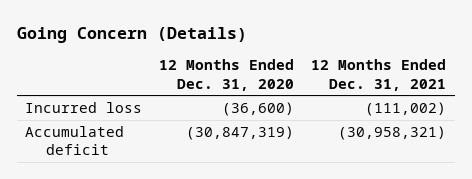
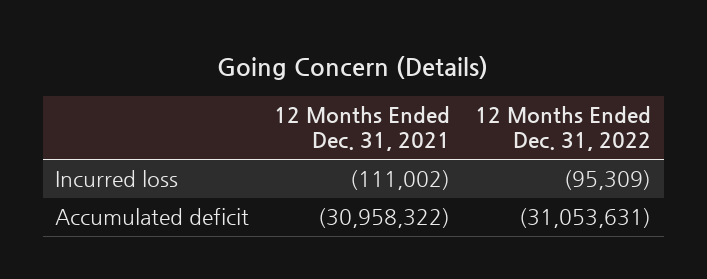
- | 12 Months Ended Dec. 31, 2020 | 12 Months Ended Dec. 31, 2021
+ | 12 Months Ended Dec. 31, 2021 | 12 Months Ended Dec. 31, 2022
- Accumulated deficit | (30,847,319) | (30,958,321)
+ Accumulated deficit | (30,958,322) | (31,053,631)

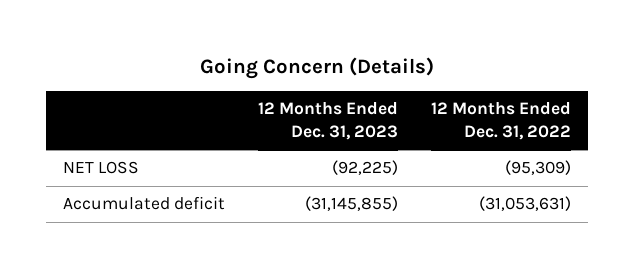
- | 12 Months Ended Dec. 31, 2021 | 12 Months Ended Dec. 31, 2022
+ | 12 Months Ended Dec. 31, 2023 | 12 Months Ended Dec. 31, 2022
- Incurred loss | (111,002) | (95,309)
+ NET LOSS | (92,225) | (95,309)

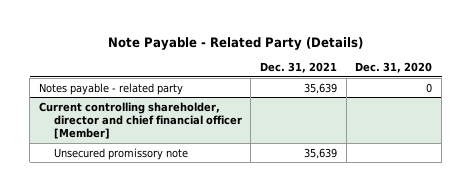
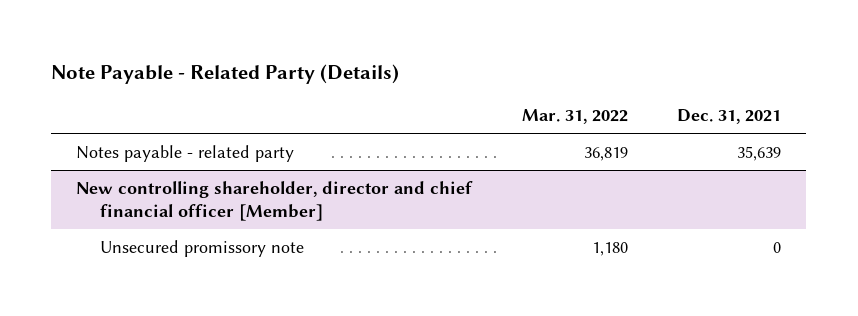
- | Dec. 31, 2021 | Dec. 31, 2020
+ | Mar. 31, 2022 | Dec. 31, 2021
- Current controlling shareholder, director and chief financial officer [Member]
- Unsecured promissory note | 35,639 |
+ New controlling shareholder, director and chief financial officer [Member]
+ Unsecured promissory note | 1,180 | 0

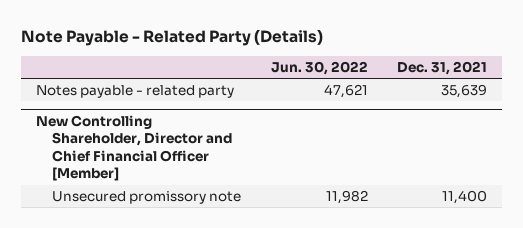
- | Mar. 31, 2022 | Dec. 31, 2021
+ | Jun. 30, 2022 | Dec. 31, 2021
- New controlling shareholder, director and chief financial officer [Member]
- Unsecured promissory note | 1,180 | 0
+ New Controlling Shareholder, Director and Chief Financial Officer [Member]
+ Unsecured promissory note | 11,982 | 11,400

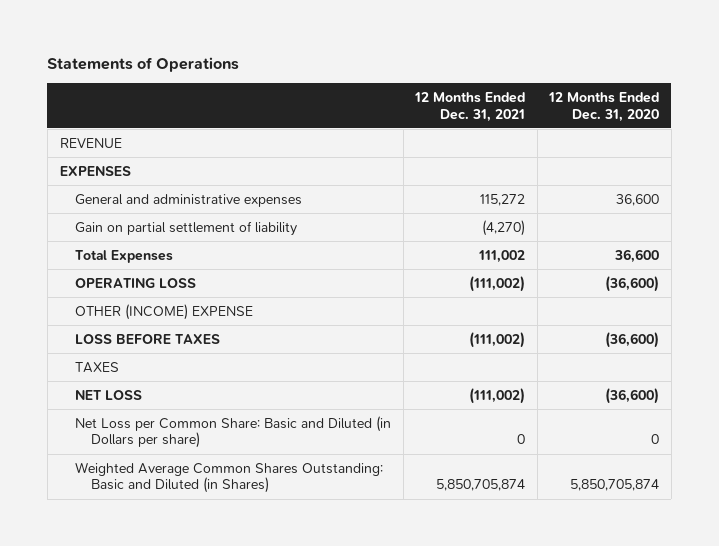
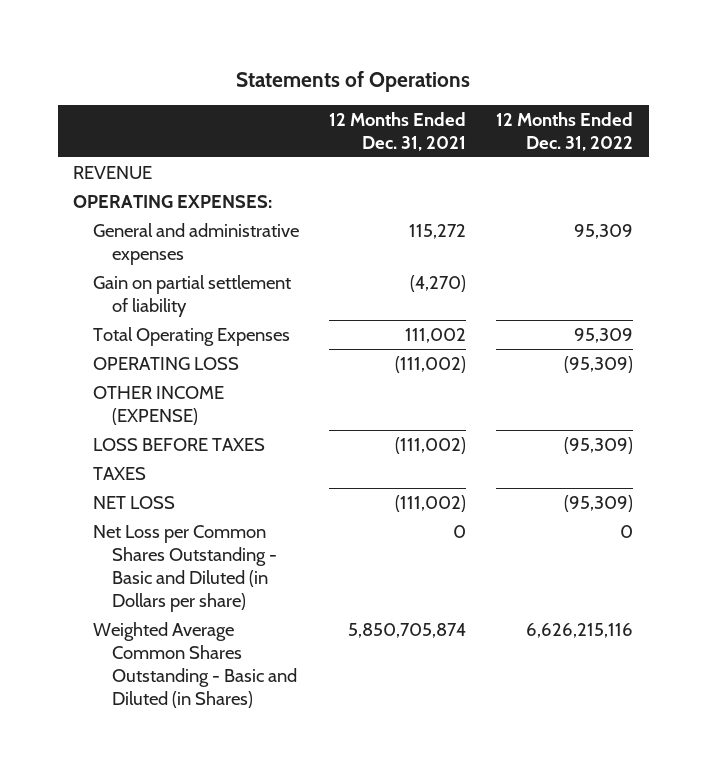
- | 12 Months Ended Dec. 31, 2021 | 12 Months Ended Dec. 31, 2020
+ | 12 Months Ended Dec. 31, 2021 | 12 Months Ended Dec. 31, 2022
- EXPENSES
+ OPERATING EXPENSES:
- Total Expenses | 111,002 | 36,600
+ Total Operating Expenses | 111,002 | 95,309
- OTHER (INCOME) EXPENSE
+ OTHER INCOME (EXPENSE)
- Net Loss per Common Share: Basic and Diluted (in Dollars per share) | 0 | 0
- Weighted Average Common Shares Outstanding: Basic and Diluted (in Shares) | 5,850,705,874 | 5,850,705,874
+ Net Loss per Common Shares Outstanding - Basic and Diluted (in Dollars per share) | 0 | 0
+ Weighted Average Common Shares Outstanding - Basic and Diluted (in Shares) | 5,850,705,874 | 6,626,215,116

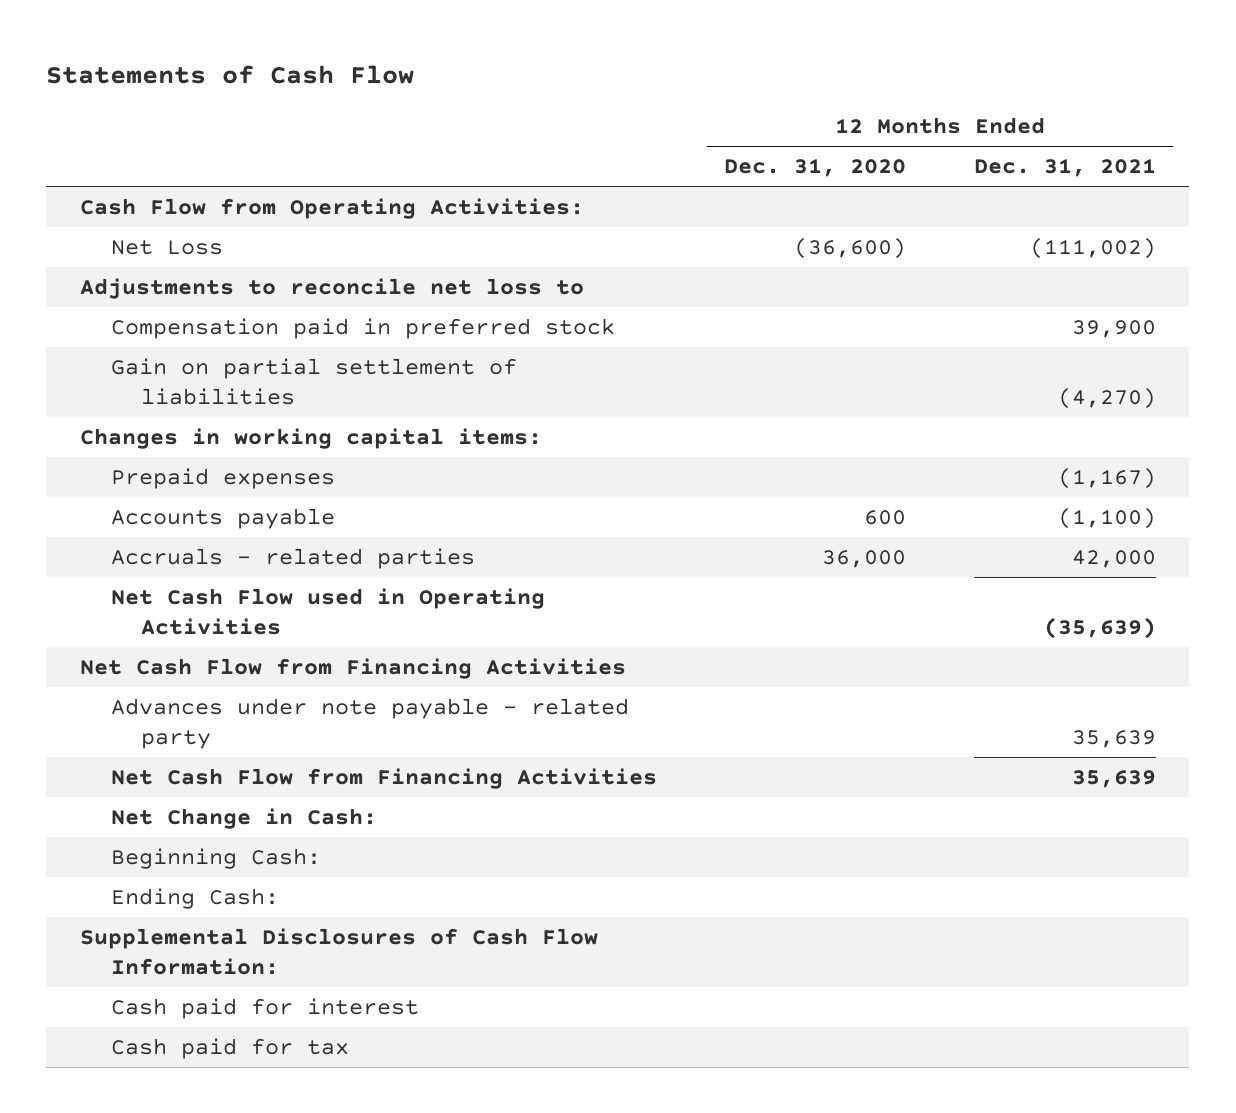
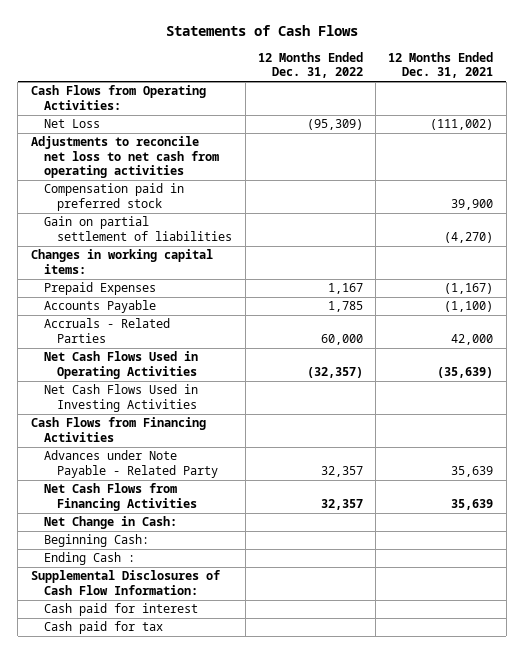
- Statements of Cash Flow
+ Statements of Cash Flows
- | 12 Months Ended Dec. 31, 2020 | 12 Months Ended Dec. 31, 2021
+ | 12 Months Ended Dec. 31, 2022 | 12 Months Ended Dec. 31, 2021
- Cash Flow from Operating Activities:
+ Cash Flows from Operating Activities:
- Adjustments to reconcile net loss to
+ Adjustments to reconcile net loss to net cash from operating activities
- Prepaid expenses | | (1,167)
- Accounts payable | 600 | (1,100)
- Accruals - related parties | 36,000 | 42,000
- Net Cash Flow used in Operating Activities | | (35,639)
- Net Cash Flow from Financing Activities
- Advances under note payable - related party | | 35,639
- Net Cash Flow from Financing Activities | | 35,639
+ Prepaid Expenses | 1,167 | (1,167)
+ Accounts Payable | 1,785 | (1,100)
+ Accruals - Related Parties | 60,000 | 42,000
+ Net Cash Flows Used in Operating Activities | (32,357) | (35,639)
+ Net Cash Flows Used in Investing Activities
+ Cash Flows from Financing Activities
+ Advances under Note Payable - Related Party | 32,357 | 35,639
+ Net Cash Flows from Financing Activities | 32,357 | 35,639
- Ending Cash:
+ Ending Cash :

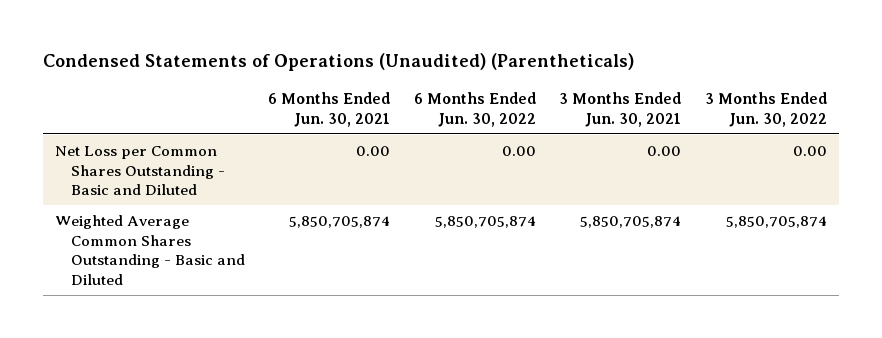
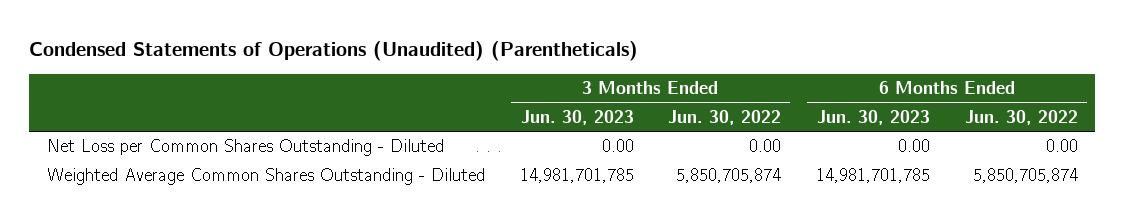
- | 6 Months Ended Jun. 30, 2021 | 6 Months Ended Jun. 30, 2022 | 3 Months Ended Jun. 30, 2021 | 3 Months Ended Jun. 30, 2022
+ | 3 Months Ended Jun. 30, 2023 | 3 Months Ended Jun. 30, 2022 | 6 Months Ended Jun. 30, 2023 | 6 Months Ended Jun. 30, 2022
- Net Loss per Common Shares Outstanding - Basic and Diluted | 0.00 | 0.00 | 0.00 | 0.00
- Weighted Average Common Shares Outstanding - Basic and Diluted | 5,850,705,874 | 5,850,705,874 | 5,850,705,874 | 5,850,705,874
+ Net Loss per Common Shares Outstanding - Diluted | 0.00 | 0.00 | 0.00 | 0.00
+ Weighted Average Common Shares Outstanding - Diluted | 14,981,701,785 | 5,850,705,874 | 14,981,701,785 | 5,850,705,874

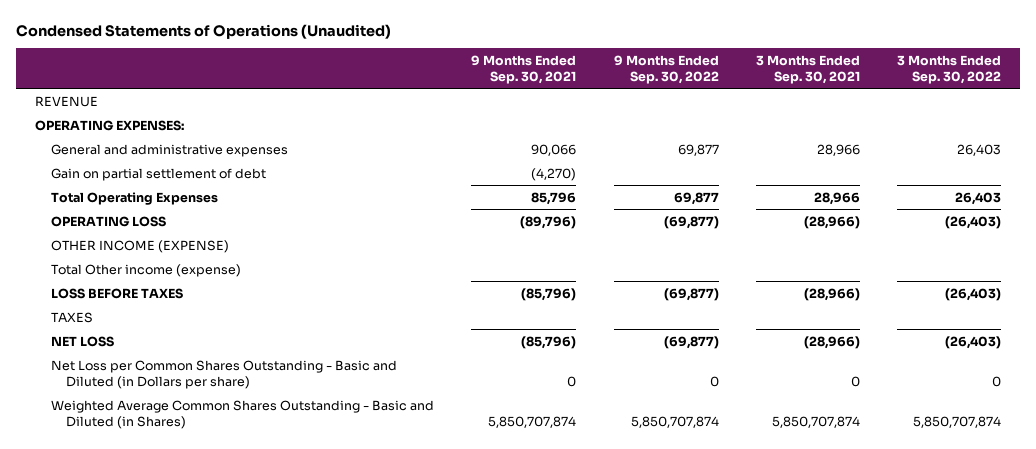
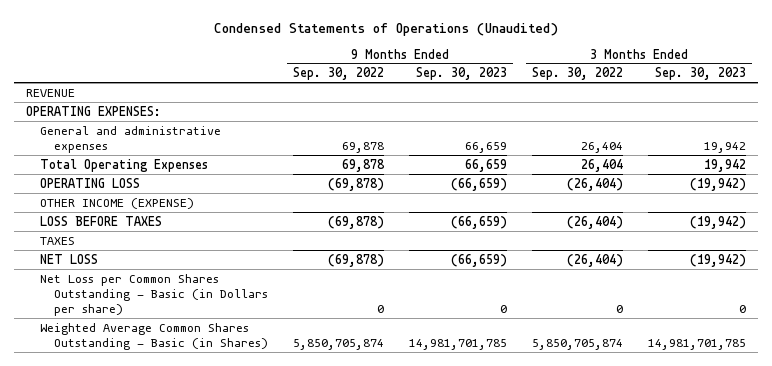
- | 9 Months Ended Sep. 30, 2021 | 9 Months Ended Sep. 30, 2022 | 3 Months Ended Sep. 30, 2021 | 3 Months Ended Sep. 30, 2022
+ | 9 Months Ended Sep. 30, 2022 | 9 Months Ended Sep. 30, 2023 | 3 Months Ended Sep. 30, 2022 | 3 Months Ended Sep. 30, 2023
- General and administrative expenses | 90,066 | 69,877 | 28,966 | 26,403
- Gain on partial settlement of debt | (4,270) | | |
- Total Operating Expenses | 85,796 | 69,877 | 28,966 | 26,403
- OPERATING LOSS | (89,796) | (69,877) | (28,966) | (26,403)
+ General and administrative expenses | 69,878 | 66,659 | 26,404 | 19,942
+ Total Operating Expenses | 69,878 | 66,659 | 26,404 | 19,942
+ OPERATING LOSS | (69,878) | (66,659) | (26,404) | (19,942)
- Total Other income (expense)
- LOSS BEFORE TAXES | (85,796) | (69,877) | (28,966) | (26,403)
+ LOSS BEFORE TAXES | (69,878) | (66,659) | (26,404) | (19,942)
- NET LOSS | (85,796) | (69,877) | (28,966) | (26,403)
- Net Loss per Common Shares Outstanding - Basic and Diluted (in Dollars per share) | 0 | 0 | 0 | 0
- Weighted Average Common Shares Outstanding - Basic and Diluted (in Shares) | 5,850,707,874 | 5,850,707,874 | 5,850,707,874 | 5,850,707,874
+ NET LOSS | (69,878) | (66,659) | (26,404) | (19,942)
+ Net Loss per Common Shares Outstanding - Basic (in Dollars per share) | 0 | 0 | 0 | 0
+ Weighted Average Common Shares Outstanding - Basic (in Shares) | 5,850,705,874 | 14,981,701,785 | 5,850,705,874 | 14,981,701,785

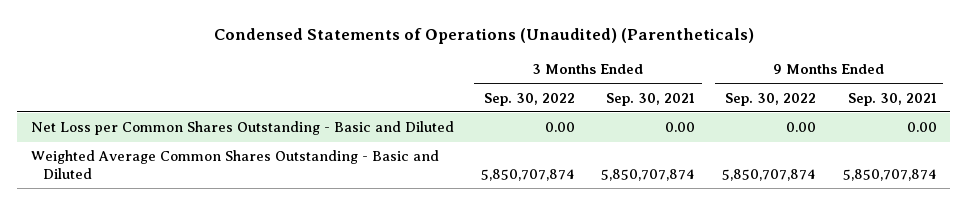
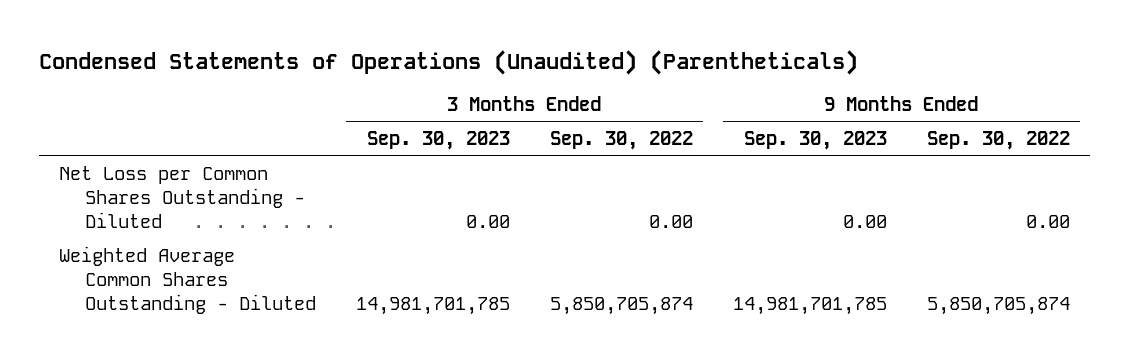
- | 3 Months Ended Sep. 30, 2022 | 3 Months Ended Sep. 30, 2021 | 9 Months Ended Sep. 30, 2022 | 9 Months Ended Sep. 30, 2021
+ | 3 Months Ended Sep. 30, 2023 | 3 Months Ended Sep. 30, 2022 | 9 Months Ended Sep. 30, 2023 | 9 Months Ended Sep. 30, 2022
- Net Loss per Common Shares Outstanding - Basic and Diluted | 0.00 | 0.00 | 0.00 | 0.00
- Weighted Average Common Shares Outstanding - Basic and Diluted | 5,850,707,874 | 5,850,707,874 | 5,850,707,874 | 5,850,707,874
+ Net Loss per Common Shares Outstanding - Diluted | 0.00 | 0.00 | 0.00 | 0.00
+ Weighted Average Common Shares Outstanding - Diluted | 14,981,701,785 | 5,850,705,874 | 14,981,701,785 | 5,850,705,874

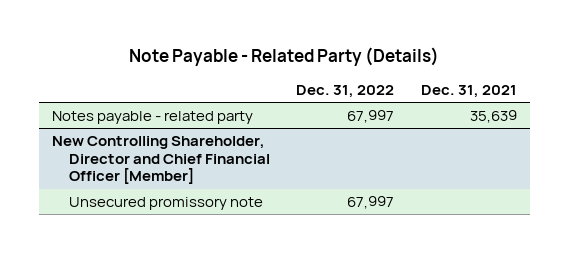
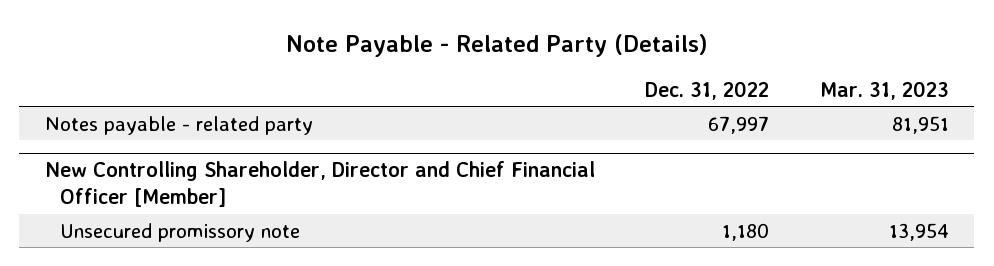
- | Dec. 31, 2022 | Dec. 31, 2021
+ | Dec. 31, 2022 | Mar. 31, 2023
@ New Controlling Shareholder, Director and Chief Financial Officer [Member]
- Unsecured promissory note | 67,997 |
+ Unsecured promissory note | 1,180 | 13,954

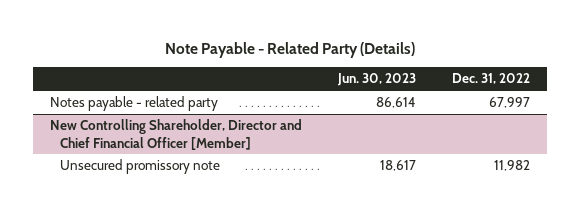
- | Dec. 31, 2022 | Mar. 31, 2023
+ | Jun. 30, 2023 | Dec. 31, 2022
@ New Controlling Shareholder, Director and Chief Financial Officer [Member]
- Unsecured promissory note | 1,180 | 13,954
+ Unsecured promissory note | 18,617 | 11,982

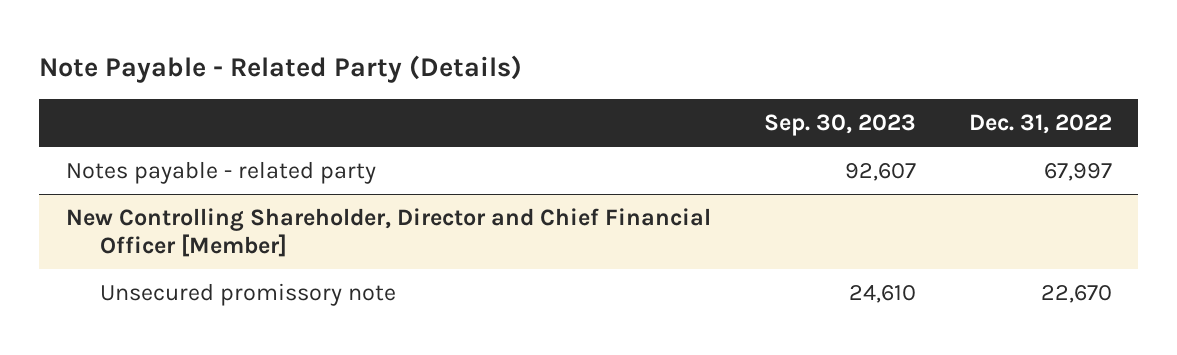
- | Jun. 30, 2023 | Dec. 31, 2022
+ | Sep. 30, 2023 | Dec. 31, 2022
@ New Controlling Shareholder, Director and Chief Financial Officer [Member]
- Unsecured promissory note | 18,617 | 11,982
+ Unsecured promissory note | 24,610 | 22,670

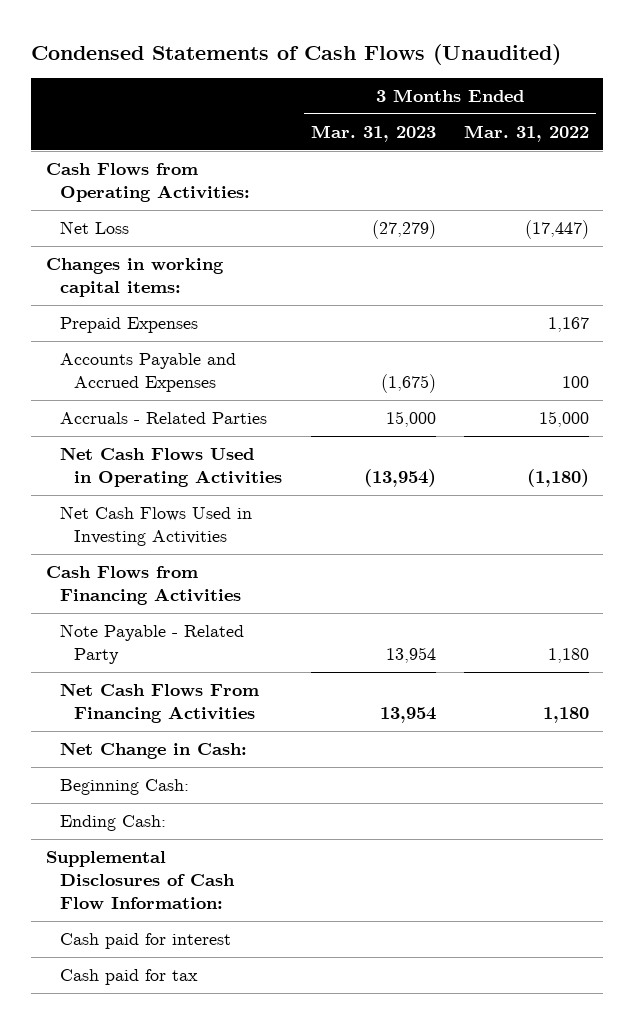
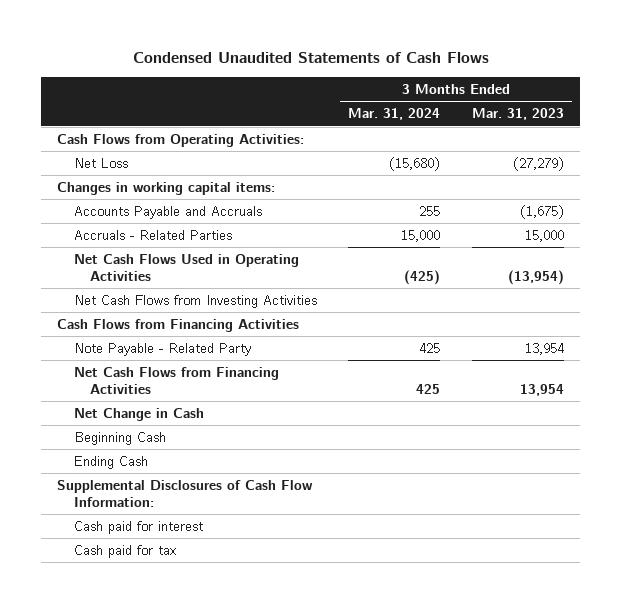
- Condensed Statements of Cash Flows (Unaudited)
+ Condensed Unaudited Statements of Cash Flows
- | 3 Months Ended Mar. 31, 2023 | 3 Months Ended Mar. 31, 2022
+ | 3 Months Ended Mar. 31, 2024 | 3 Months Ended Mar. 31, 2023
- Prepaid Expenses | | 1,167
- Accounts Payable and Accrued Expenses | (1,675) | 100
+ Accounts Payable and Accruals | 255 | (1,675)
- Net Cash Flows Used in Investing Activities
+ Net Cash Flows from Investing Activities
- Net Cash Flows From Financing Activities | 13,954 | 1,180
- Net Change in Cash:
- Beginning Cash:
- Ending Cash:
+ Net Cash Flows from Financing Activities | 425 | 13,954
+ Net Change in Cash
+ Beginning Cash
+ Ending Cash

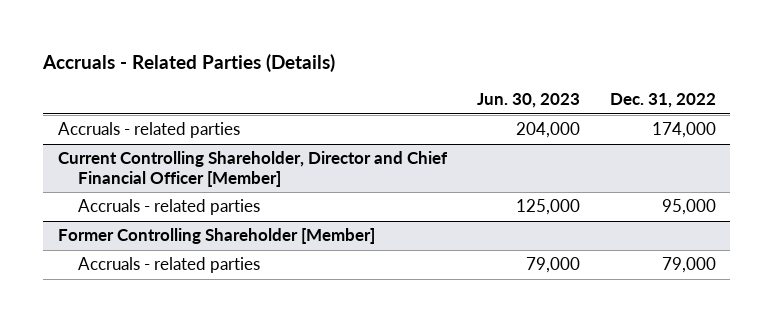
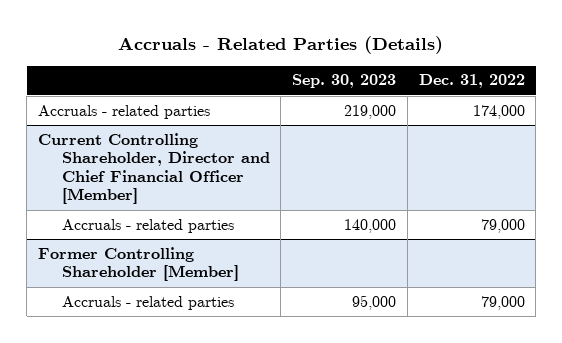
- | Jun. 30, 2023 | Dec. 31, 2022
+ | Sep. 30, 2023 | Dec. 31, 2022
@ Current Controlling Shareholder, Director and Chief Financial Officer [Member]
- Accruals - related parties | 125,000 | 95,000
+ Accruals - related parties | 140,000 | 79,000

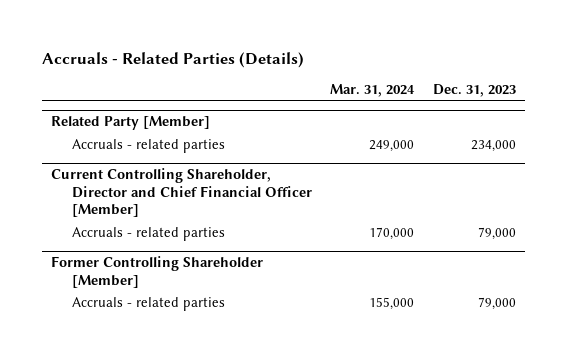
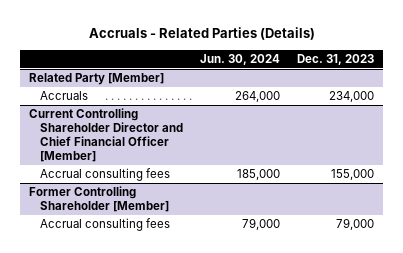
- | Mar. 31, 2024 | Dec. 31, 2023
+ | Jun. 30, 2024 | Dec. 31, 2023
@ Related Party [Member]
- Accruals - related parties | 249,000 | 234,000
- Current Controlling Shareholder, Director and Chief Financial Officer [Member]
- Accruals - related parties | 170,000 | 79,000
@ Related Party [Member]
+ Accruals | 264,000 | 234,000
+ Current Controlling Shareholder Director and Chief Financial Officer [Member]
+ Accrual consulting fees | 185,000 | 155,000
@ Former Controlling Shareholder [Member]
- Accruals - related parties | 155,000 | 79,000
+ Accrual consulting fees | 79,000 | 79,000

